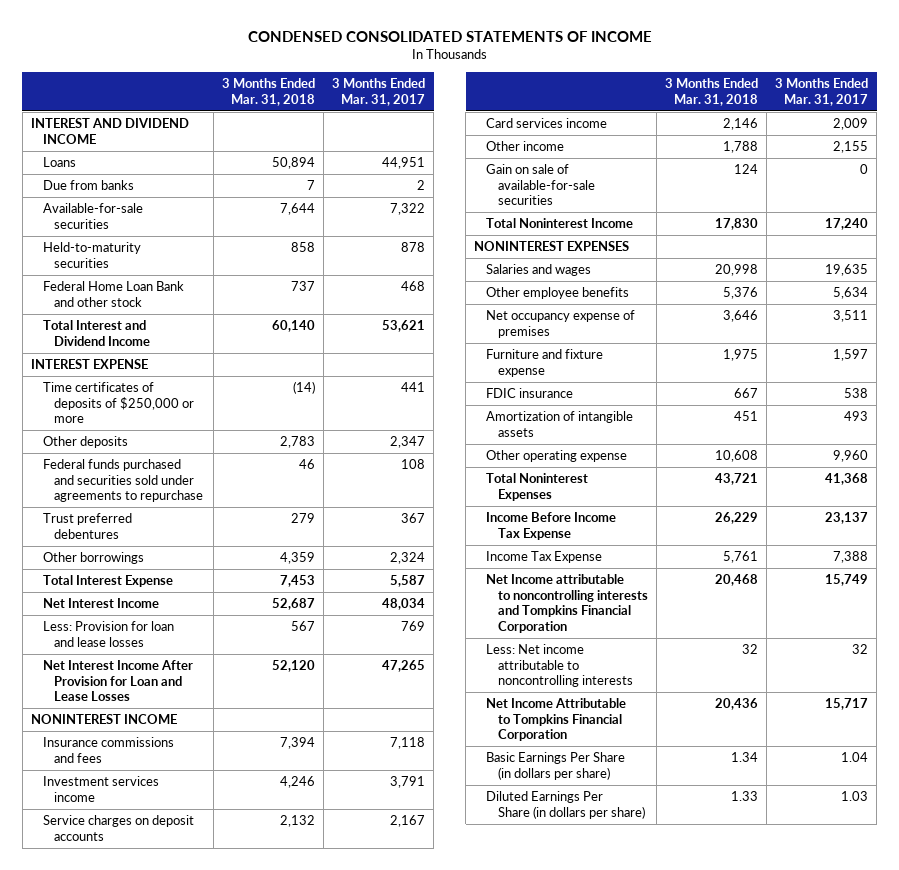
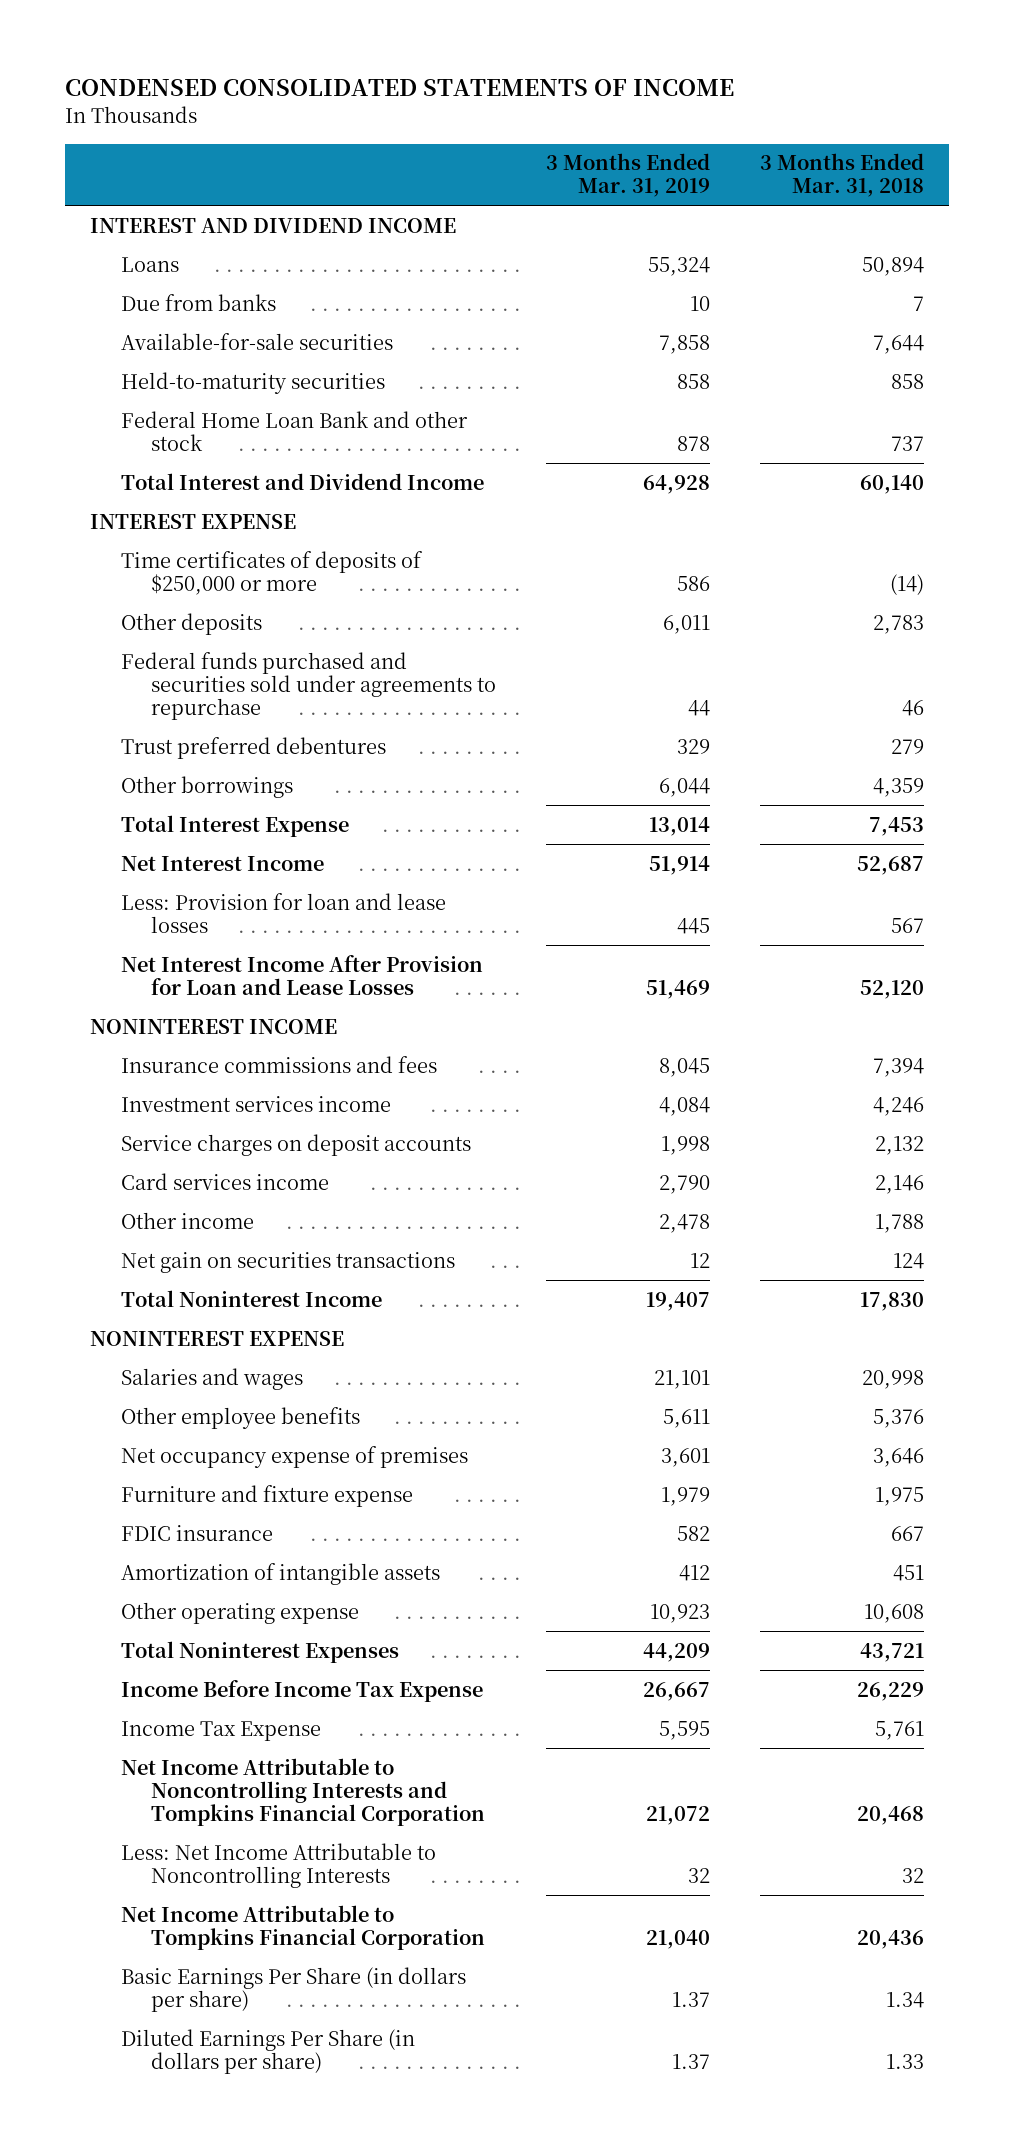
- | 3 Months Ended Mar. 31, 2018 | 3 Months Ended Mar. 31, 2017
+ | 3 Months Ended Mar. 31, 2019 | 3 Months Ended Mar. 31, 2018
- Gain on sale of available-for-sale securities | 124 | 0
+ Net gain on securities transactions | 12 | 124
- NONINTEREST EXPENSES
+ NONINTEREST EXPENSE
- Net Income attributable to noncontrolling interests and Tompkins Financial Corporation | 20,468 | 15,749
- Less: Net income attributable to noncontrolling interests | 32 | 32
+ Net Income Attributable to Noncontrolling Interests and Tompkins Financial Corporation | 21,072 | 20,468
+ Less: Net Income Attributable to Noncontrolling Interests | 32 | 32

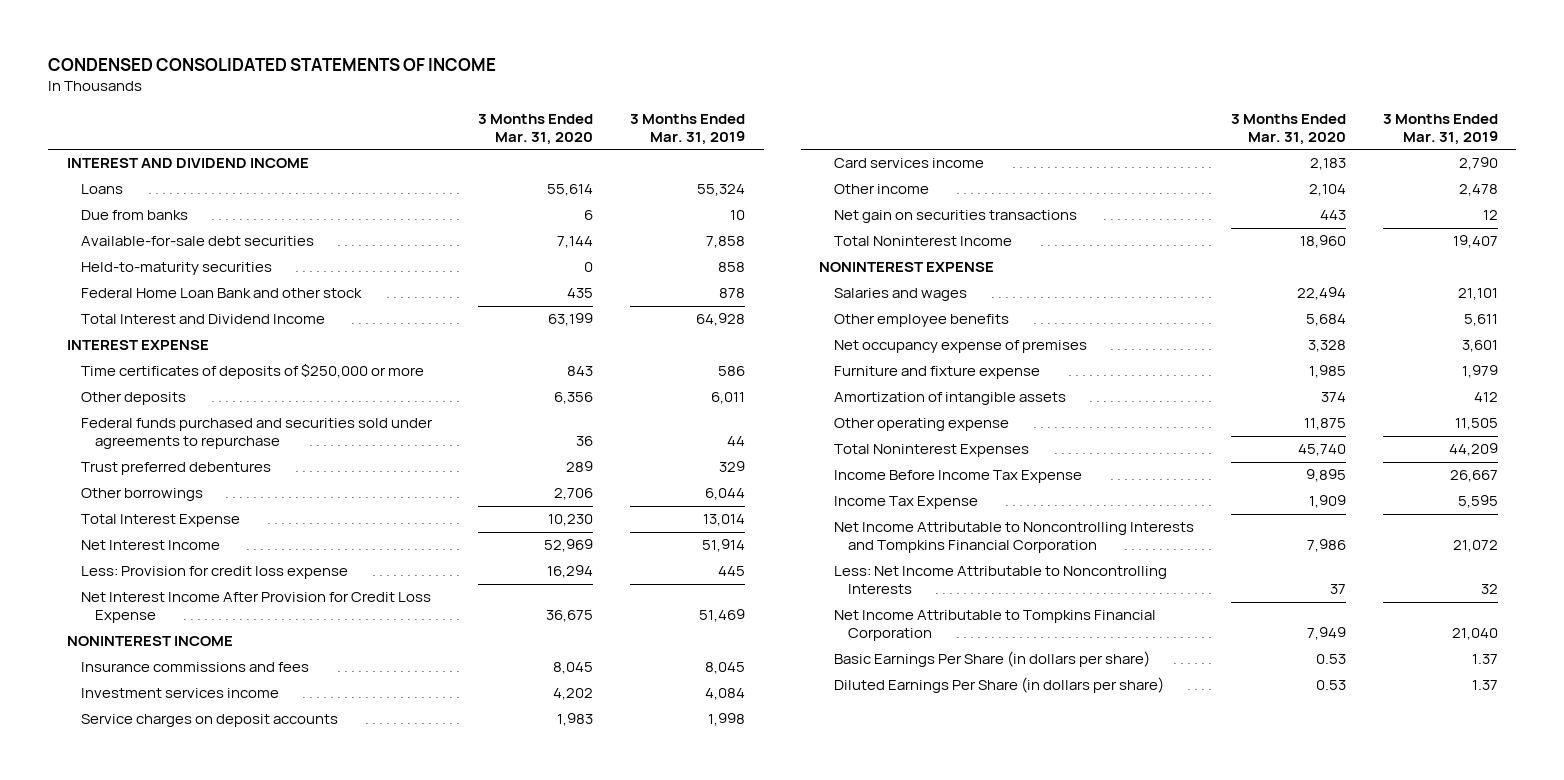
- | 3 Months Ended Mar. 31, 2019 | 3 Months Ended Mar. 31, 2018
+ | 3 Months Ended Mar. 31, 2020 | 3 Months Ended Mar. 31, 2019
- Available-for-sale securities | 7,858 | 7,644
+ Available-for-sale debt securities | 7,144 | 7,858
- Less: Provision for loan and lease losses | 445 | 567
- Net Interest Income After Provision for Loan and Lease Losses | 51,469 | 52,120
+ Less: Provision for credit loss expense | 16,294 | 445
+ Net Interest Income After Provision for Credit Loss Expense | 36,675 | 51,469
- FDIC insurance | 582 | 667
- Other operating expense | 10,923 | 10,608
+ Other operating expense | 11,875 | 11,505

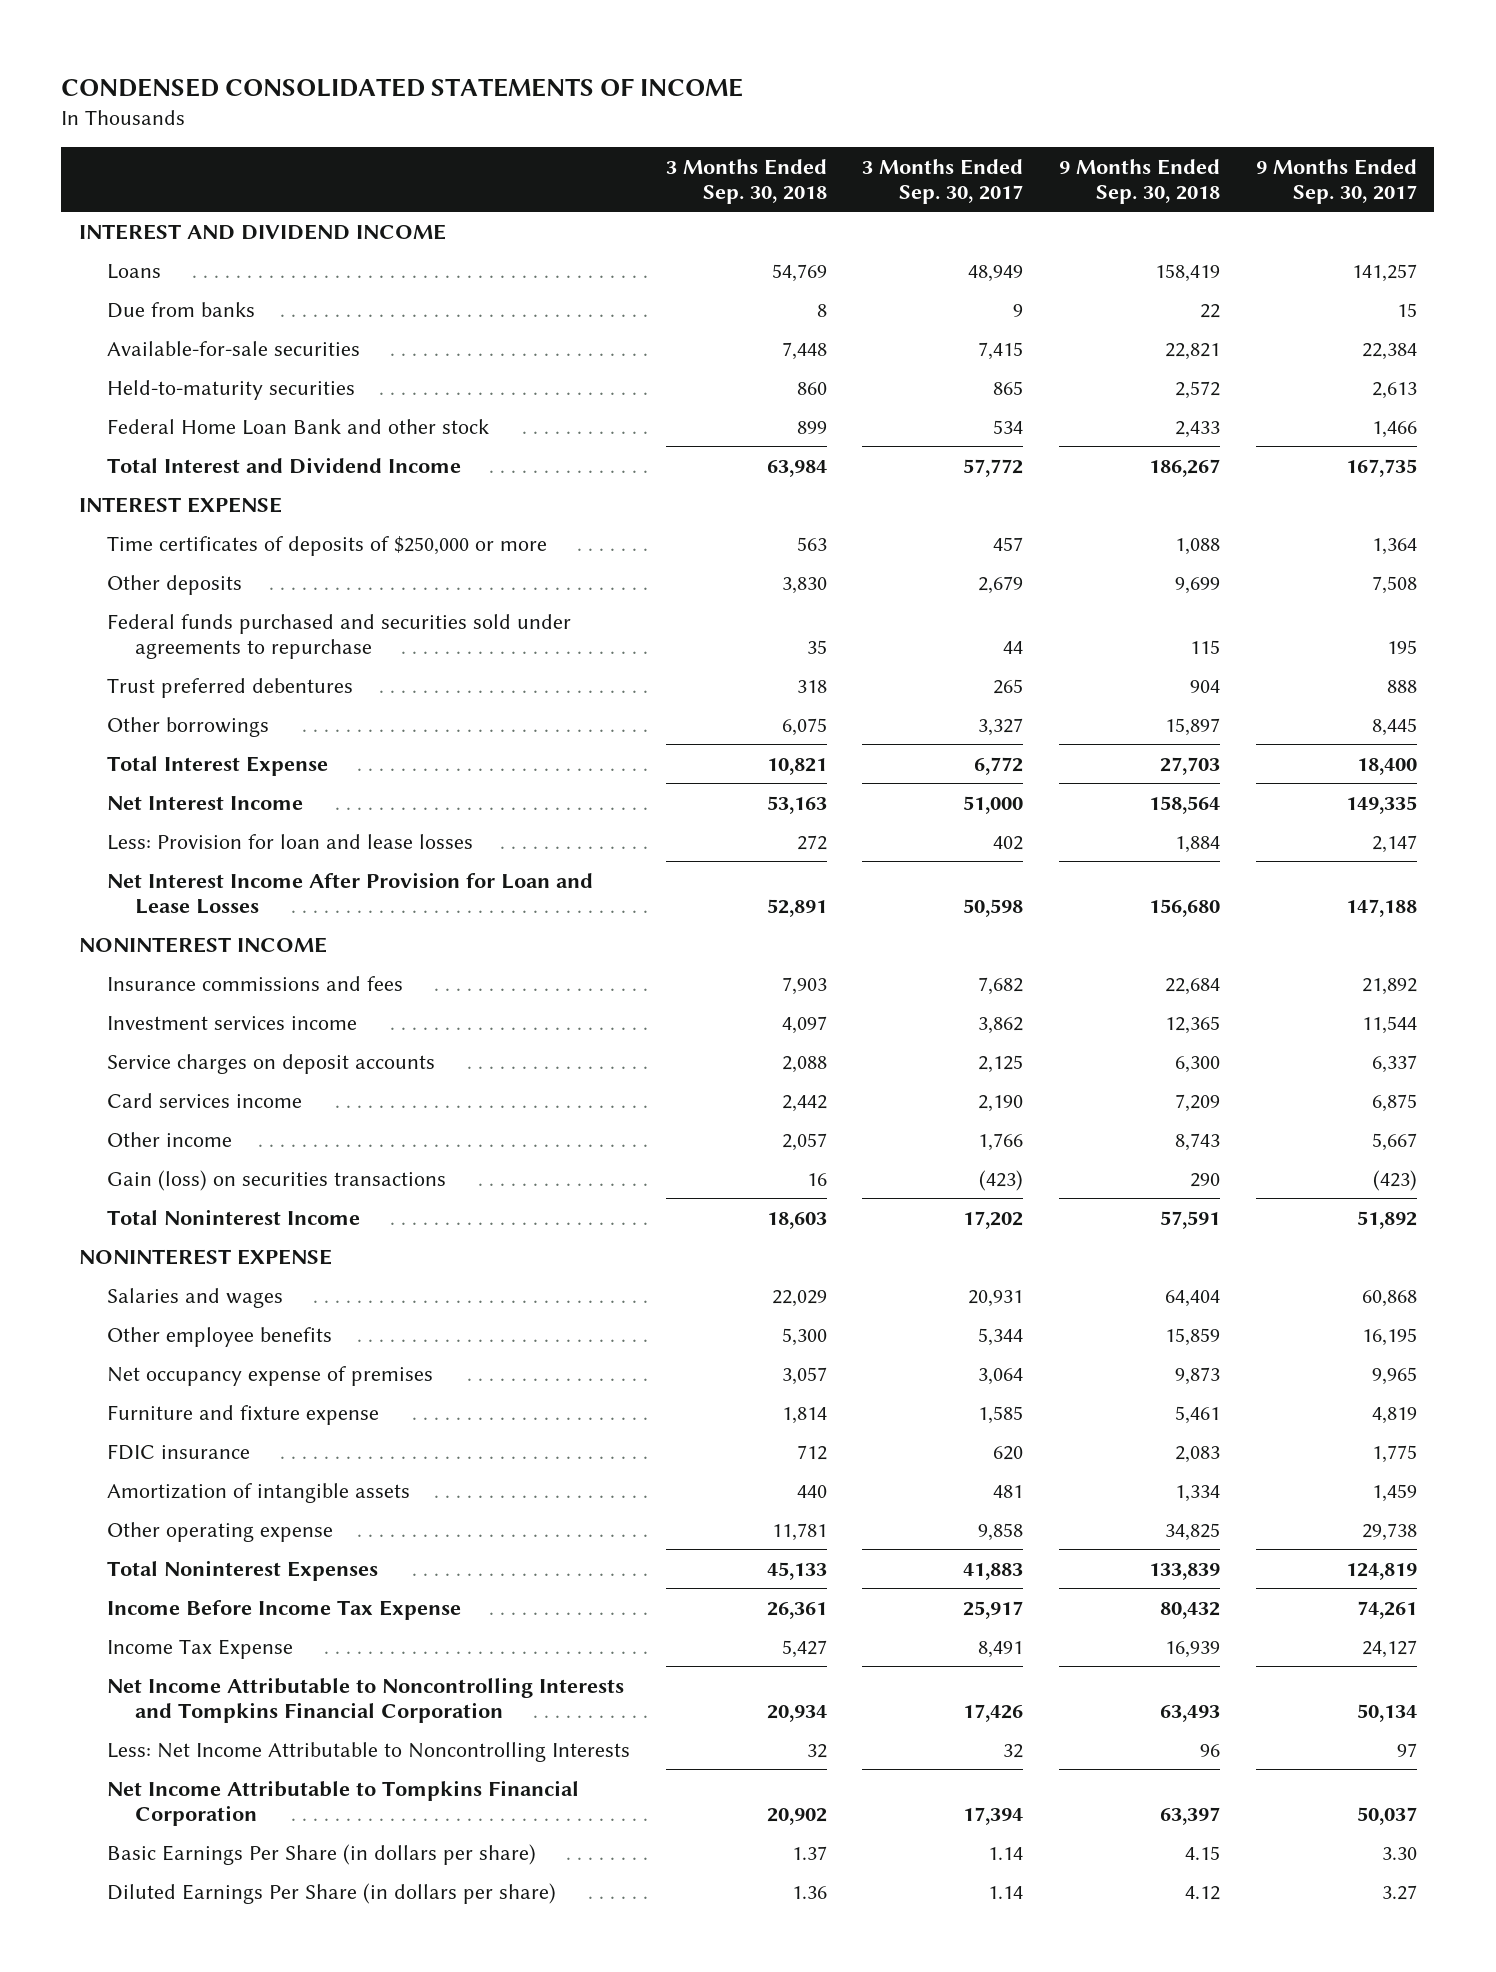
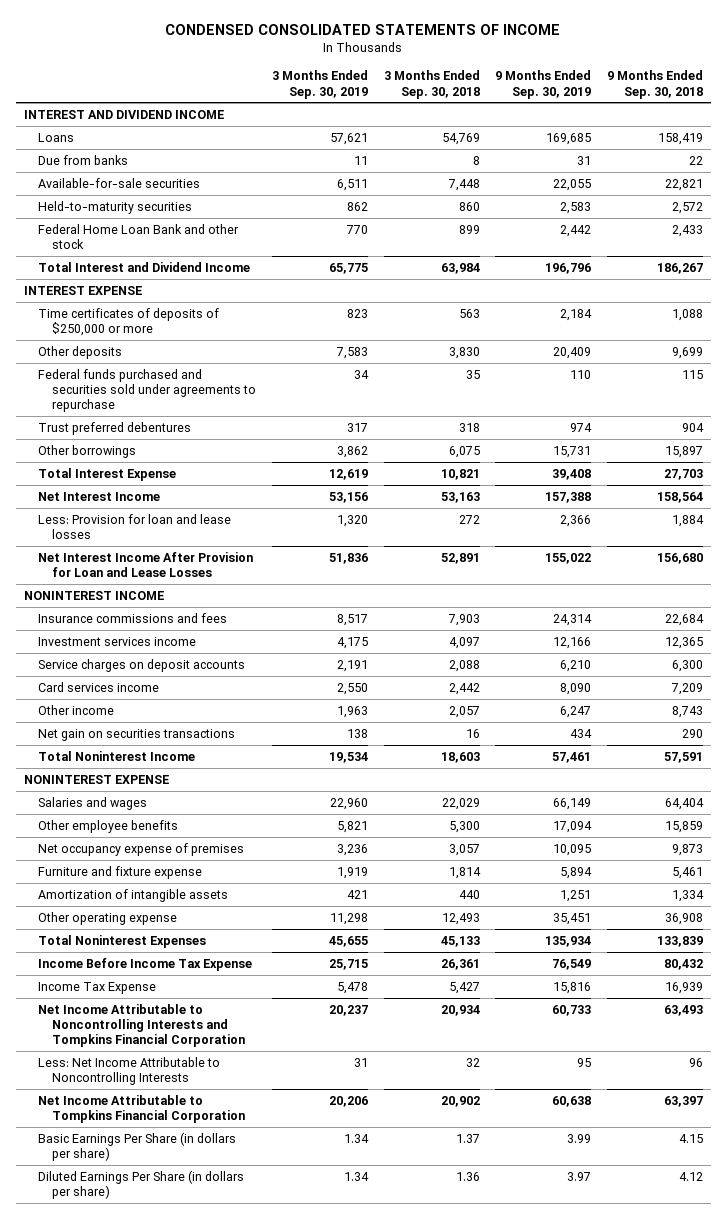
- | 3 Months Ended Sep. 30, 2018 | 3 Months Ended Sep. 30, 2017 | 9 Months Ended Sep. 30, 2018 | 9 Months Ended Sep. 30, 2017
+ | 3 Months Ended Sep. 30, 2019 | 3 Months Ended Sep. 30, 2018 | 9 Months Ended Sep. 30, 2019 | 9 Months Ended Sep. 30, 2018
- Gain (loss) on securities transactions | 16 | (423) | 290 | (423)
+ Net gain on securities transactions | 138 | 16 | 434 | 290
- FDIC insurance | 712 | 620 | 2,083 | 1,775
- Other operating expense | 11,781 | 9,858 | 34,825 | 29,738
+ Other operating expense | 11,298 | 12,493 | 35,451 | 36,908

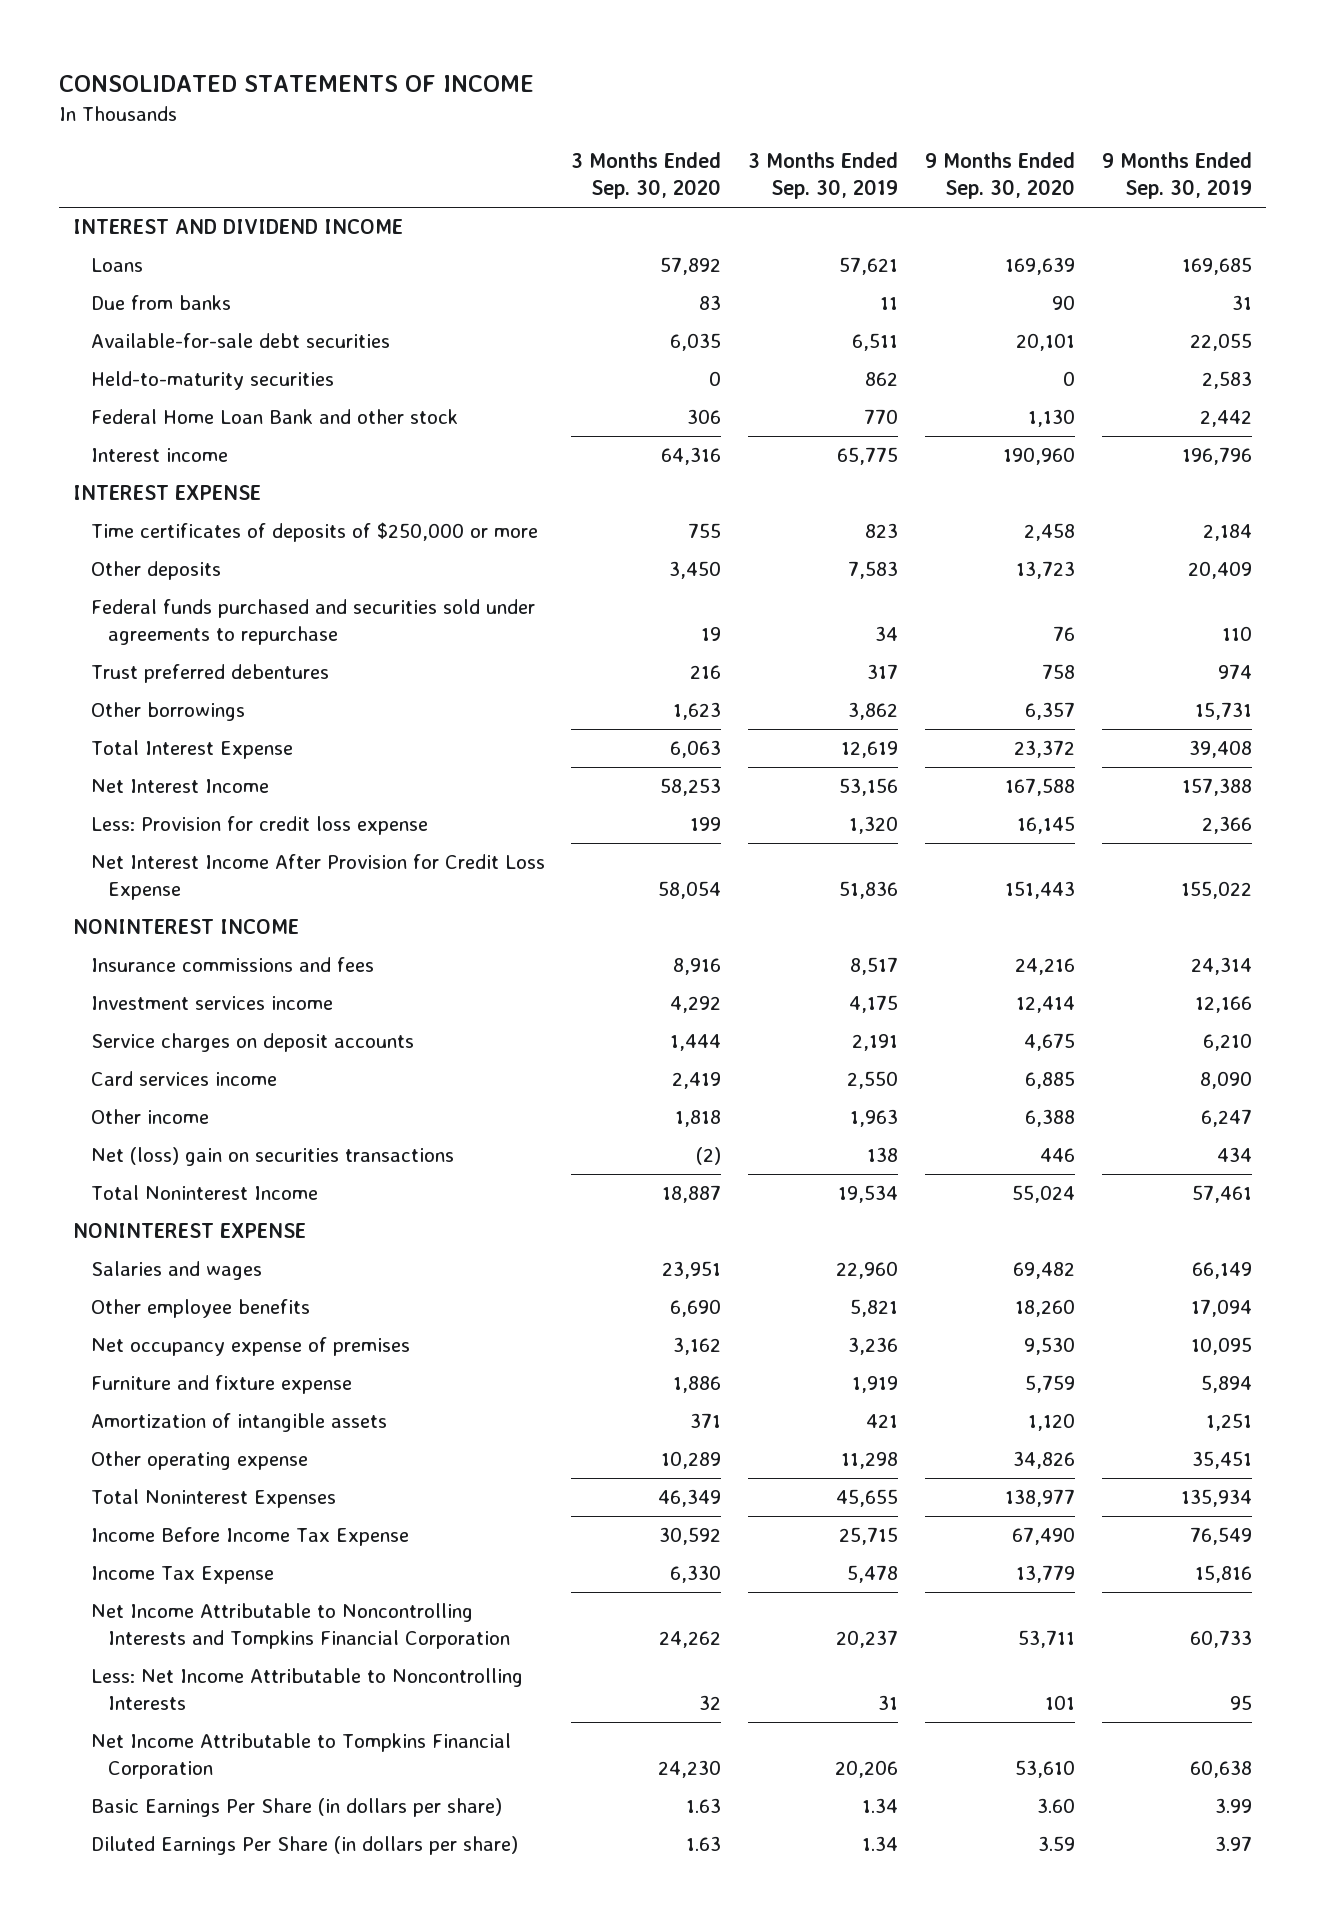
- CONDENSED CONSOLIDATED STATEMENTS OF INCOME
+ CONSOLIDATED STATEMENTS OF INCOME
- | 3 Months Ended Sep. 30, 2019 | 3 Months Ended Sep. 30, 2018 | 9 Months Ended Sep. 30, 2019 | 9 Months Ended Sep. 30, 2018
+ | 3 Months Ended Sep. 30, 2020 | 3 Months Ended Sep. 30, 2019 | 9 Months Ended Sep. 30, 2020 | 9 Months Ended Sep. 30, 2019
- Available-for-sale securities | 6,511 | 7,448 | 22,055 | 22,821
+ Available-for-sale debt securities | 6,035 | 6,511 | 20,101 | 22,055
- Total Interest and Dividend Income | 65,775 | 63,984 | 196,796 | 186,267
+ Interest income | 64,316 | 65,775 | 190,960 | 196,796
- Less: Provision for loan and lease losses | 1,320 | 272 | 2,366 | 1,884
- Net Interest Income After Provision for Loan and Lease Losses | 51,836 | 52,891 | 155,022 | 156,680
+ Less: Provision for credit loss expense | 199 | 1,320 | 16,145 | 2,366
+ Net Interest Income After Provision for Credit Loss Expense | 58,054 | 51,836 | 151,443 | 155,022
- Net gain on securities transactions | 138 | 16 | 434 | 290
+ Net (loss) gain on securities transactions | (2) | 138 | 446 | 434

